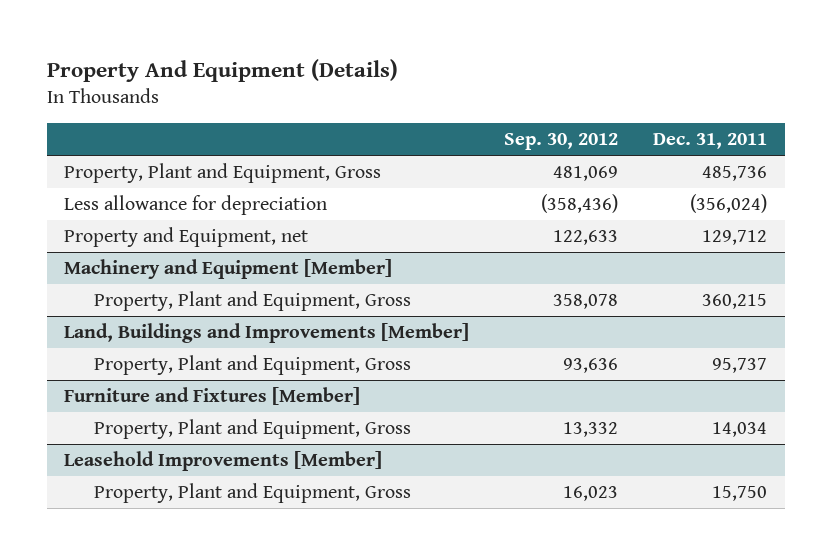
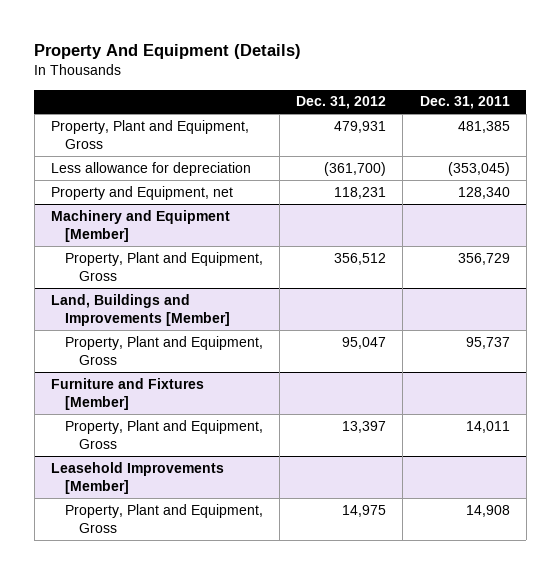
- | Sep. 30, 2012 | Dec. 31, 2011
+ | Dec. 31, 2012 | Dec. 31, 2011
- Property, Plant and Equipment, Gross | 481,069 | 485,736
- Less allowance for depreciation | (358,436) | (356,024)
- Property and Equipment, net | 122,633 | 129,712
+ Property, Plant and Equipment, Gross | 479,931 | 481,385
+ Less allowance for depreciation | (361,700) | (353,045)
+ Property and Equipment, net | 118,231 | 128,340
@ Machinery and Equipment [Member]
- Property, Plant and Equipment, Gross | 358,078 | 360,215
+ Property, Plant and Equipment, Gross | 356,512 | 356,729
@ Furniture and Fixtures [Member]
- Property, Plant and Equipment, Gross | 13,332 | 14,034
+ Property, Plant and Equipment, Gross | 13,397 | 14,011
@ Leasehold Improvements [Member]
- Property, Plant and Equipment, Gross | 16,023 | 15,750
+ Property, Plant and Equipment, Gross | 14,975 | 14,908

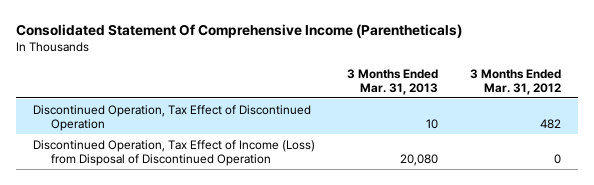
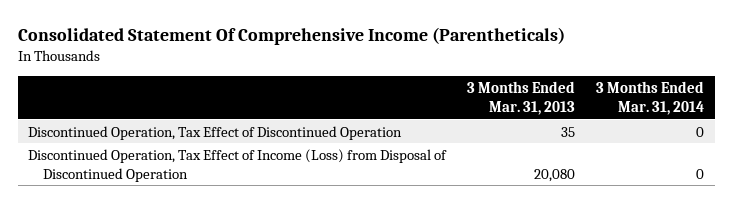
- | 3 Months Ended Mar. 31, 2013 | 3 Months Ended Mar. 31, 2012
+ | 3 Months Ended Mar. 31, 2013 | 3 Months Ended Mar. 31, 2014
- Discontinued Operation, Tax Effect of Discontinued Operation | 10 | 482
+ Discontinued Operation, Tax Effect of Discontinued Operation | 35 | 0

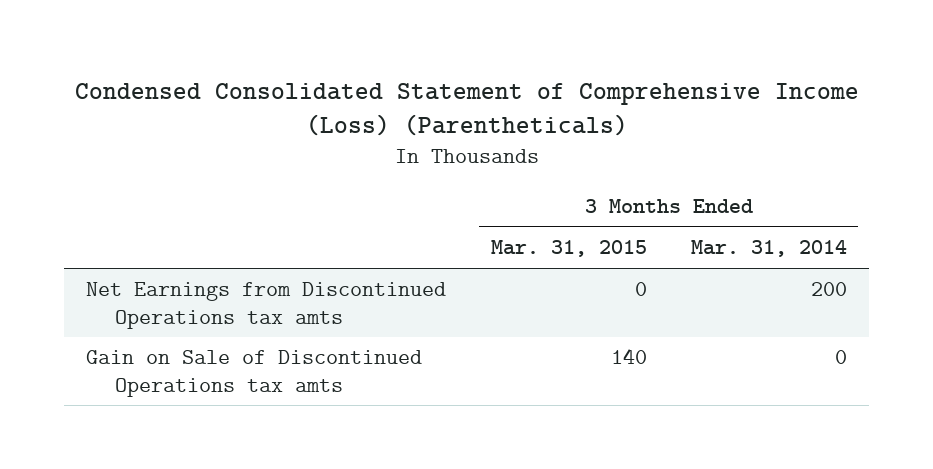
- Consolidated Statement Of Comprehensive Income (Parentheticals)
+ Condensed Consolidated Statement of Comprehensive Income (Loss) (Parentheticals)
- | 3 Months Ended Mar. 31, 2013 | 3 Months Ended Mar. 31, 2014
+ | 3 Months Ended Mar. 31, 2015 | 3 Months Ended Mar. 31, 2014
- Discontinued Operation, Tax Effect of Discontinued Operation | 35 | 0
- Discontinued Operation, Tax Effect of Income (Loss) from Disposal of Discontinued Operation | 20,080 | 0
+ Net Earnings from Discontinued Operations tax amts | 0 | 200
+ Gain on Sale of Discontinued Operations tax amts | 140 | 0

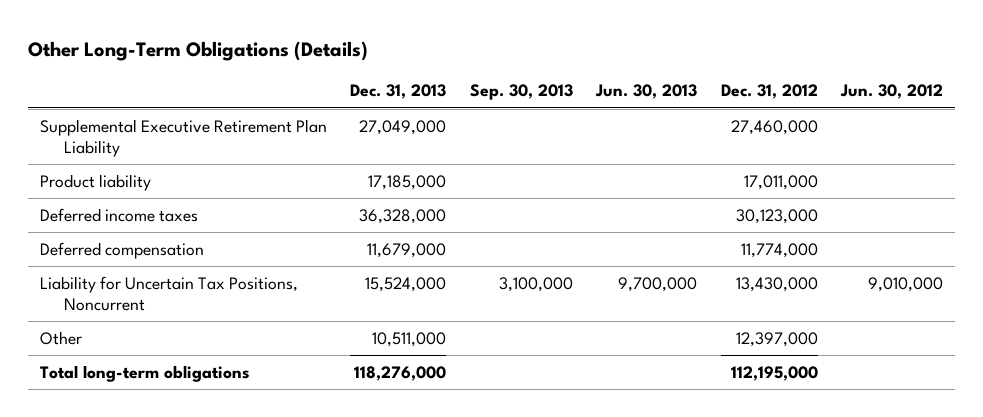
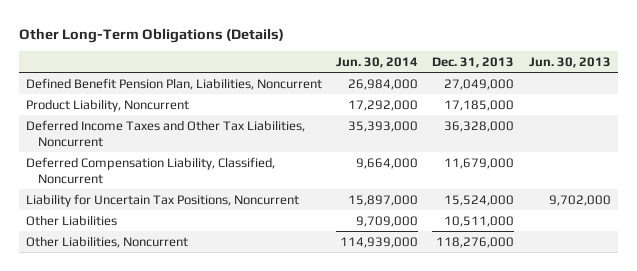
- | Dec. 31, 2013 | Sep. 30, 2013 | Jun. 30, 2013 | Dec. 31, 2012 | Jun. 30, 2012
+ | Jun. 30, 2014 | Dec. 31, 2013 | Jun. 30, 2013
- Supplemental Executive Retirement Plan Liability | 27,049,000 | | | 27,460,000 |
- Product liability | 17,185,000 | | | 17,011,000 |
- Deferred income taxes | 36,328,000 | | | 30,123,000 |
- Deferred compensation | 11,679,000 | | | 11,774,000 |
- Liability for Uncertain Tax Positions, Noncurrent | 15,524,000 | 3,100,000 | 9,700,000 | 13,430,000 | 9,010,000
- Other | 10,511,000 | | | 12,397,000 |
- Total long-term obligations | 118,276,000 | | | 112,195,000 |
+ Defined Benefit Pension Plan, Liabilities, Noncurrent | 26,984,000 | 27,049,000 |
+ Product Liability, Noncurrent | 17,292,000 | 17,185,000 |
+ Deferred Income Taxes and Other Tax Liabilities, Noncurrent | 35,393,000 | 36,328,000 |
+ Deferred Compensation Liability, Classified, Noncurrent | 9,664,000 | 11,679,000 |
+ Liability for Uncertain Tax Positions, Noncurrent | 15,897,000 | 15,524,000 | 9,702,000
+ Other Liabilities | 9,709,000 | 10,511,000 |
+ Other Liabilities, Noncurrent | 114,939,000 | 118,276,000 |

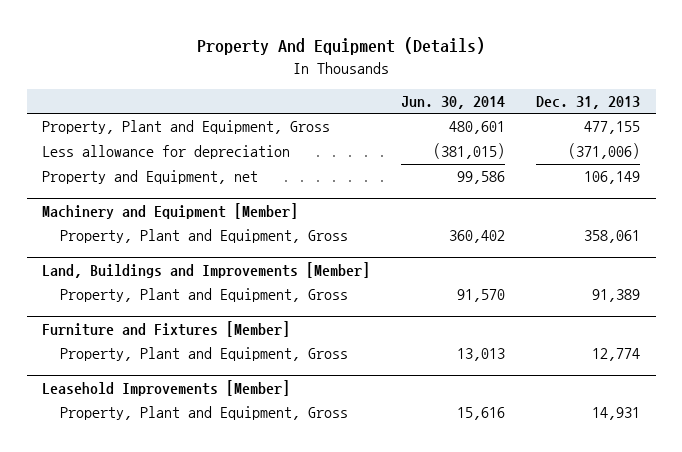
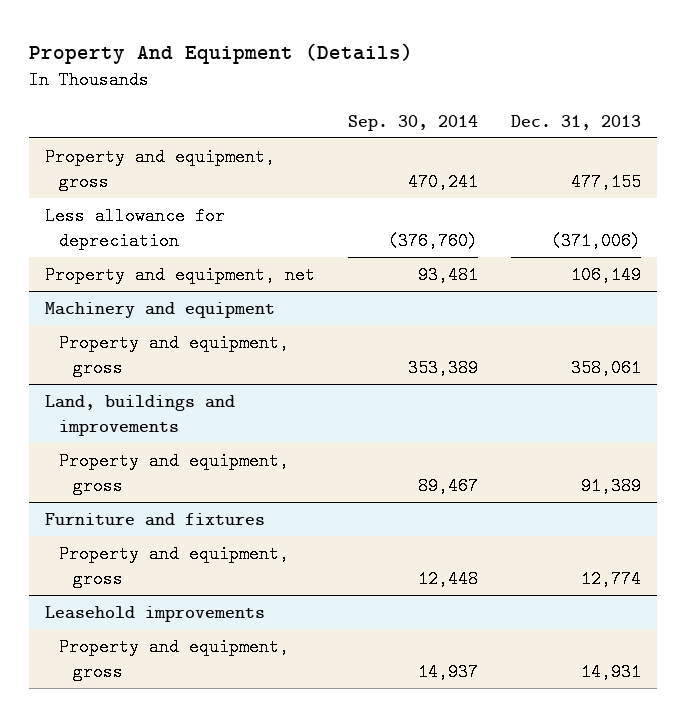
- | Jun. 30, 2014 | Dec. 31, 2013
+ | Sep. 30, 2014 | Dec. 31, 2013
- Property, Plant and Equipment, Gross | 480,601 | 477,155
+ Property and equipment, gross | 470,241 | 477,155
- Property and Equipment, net | 99,586 | 106,149
- Machinery and Equipment [Member]
- Property, Plant and Equipment, Gross | 360,402 | 358,061
- Land, Buildings and Improvements [Member]
- Property, Plant and Equipment, Gross | 91,570 | 91,389
- Furniture and Fixtures [Member]
- Property, Plant and Equipment, Gross | 13,013 | 12,774
- Leasehold Improvements [Member]
- Property, Plant and Equipment, Gross | 15,616 | 14,931
+ Property and equipment, net | 93,481 | 106,149
+ Machinery and equipment
+ Property and equipment, gross | 353,389 | 358,061
+ Land, buildings and improvements
+ Property and equipment, gross | 89,467 | 91,389
+ Furniture and fixtures
+ Property and equipment, gross | 12,448 | 12,774
+ Leasehold improvements
+ Property and equipment, gross | 14,937 | 14,931

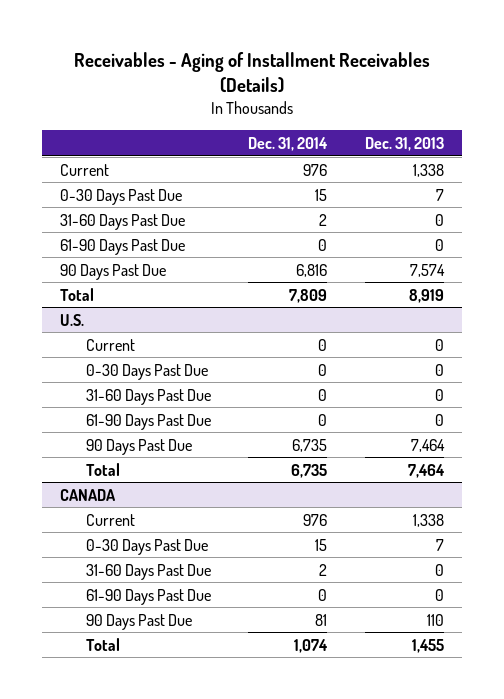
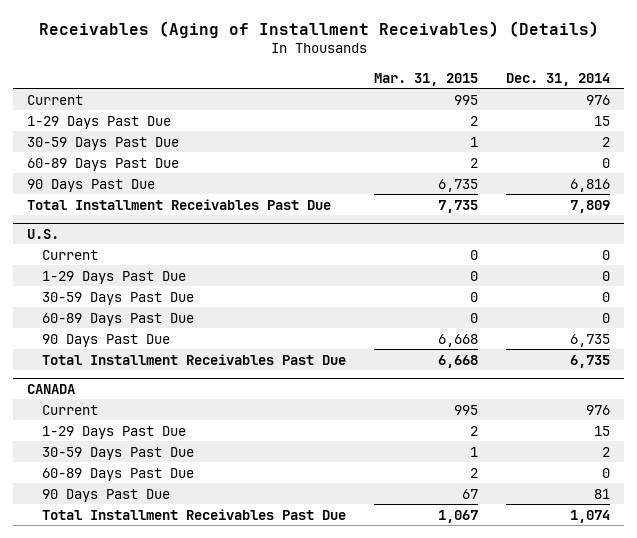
- Receivables - Aging of Installment Receivables (Details)
+ Receivables (Aging of Installment Receivables) (Details)
- | Dec. 31, 2014 | Dec. 31, 2013
+ | Mar. 31, 2015 | Dec. 31, 2014
- 0-30 Days Past Due | 15 | 7
- 31-60 Days Past Due | 2 | 0
- 61-90 Days Past Due | 0 | 0
+ 1-29 Days Past Due | 2 | 15
+ 30-59 Days Past Due | 1 | 2
+ 60-89 Days Past Due | 2 | 0
- Total | 7,809 | 8,919
+ Total Installment Receivables Past Due | 7,735 | 7,809
@ U.S.
- 0-30 Days Past Due | 0 | 0
- 31-60 Days Past Due | 0 | 0
- 61-90 Days Past Due | 0 | 0
+ 1-29 Days Past Due | 0 | 0
+ 30-59 Days Past Due | 0 | 0
+ 60-89 Days Past Due | 0 | 0
- Total | 6,735 | 7,464
+ Total Installment Receivables Past Due | 6,668 | 6,735
@ CANADA
- 0-30 Days Past Due | 15 | 7
- 31-60 Days Past Due | 2 | 0
- 61-90 Days Past Due | 0 | 0
+ 1-29 Days Past Due | 2 | 15
+ 30-59 Days Past Due | 1 | 2
+ 60-89 Days Past Due | 2 | 0
- Total | 1,074 | 1,455
+ Total Installment Receivables Past Due | 1,067 | 1,074

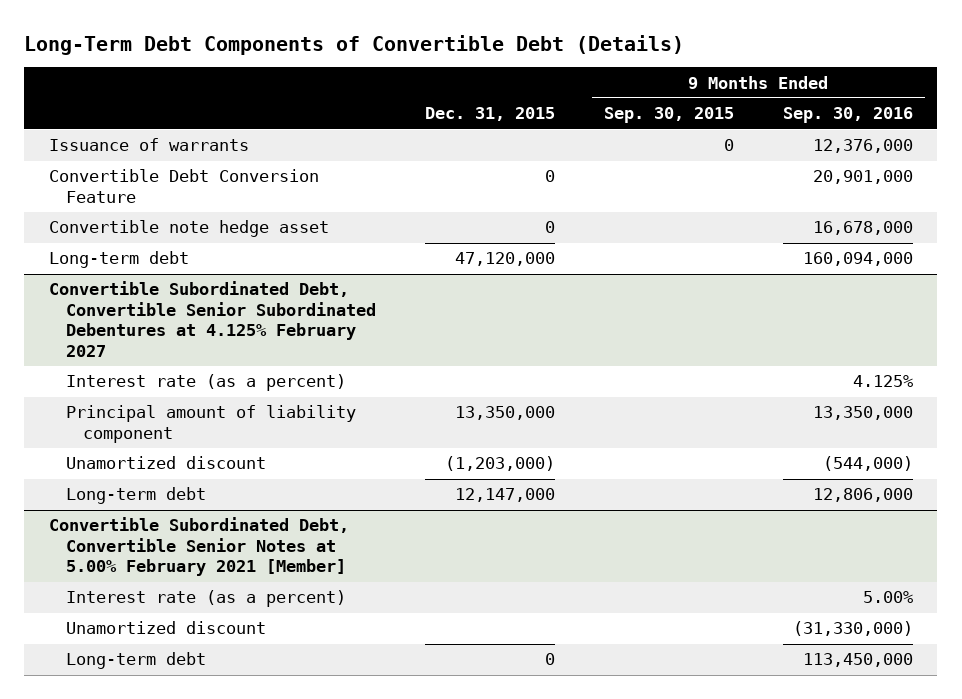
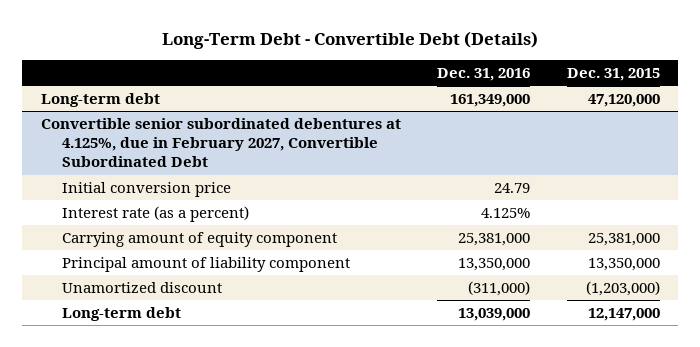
- Long-Term Debt Components of Convertible Debt (Details)
+ Long-Term Debt - Convertible Debt (Details)
- | Dec. 31, 2015 | 9 Months Ended Sep. 30, 2015 | 9 Months Ended Sep. 30, 2016
+ | Dec. 31, 2016 | Dec. 31, 2015
- Issuance of warrants | | 0 | 12,376,000
- Convertible Debt Conversion Feature | 0 | | 20,901,000
- Convertible note hedge asset | 0 | | 16,678,000
- Convertible Subordinated Debt, Convertible Senior Subordinated Debentures at 4.125% February 2027
+ Convertible senior subordinated debentures at 4.125%, due in February 2027, Convertible Subordinated Debt
+ Initial conversion price | 24.79 |
+ Carrying amount of equity component | 25,381,000 | 25,381,000
- Convertible Subordinated Debt, Convertible Senior Notes at 5.00% February 2021 [Member]
- Interest rate (as a percent) | | | 5.00%
- Unamortized discount | | | (31,330,000)
- Long-term debt | 0 | | 113,450,000

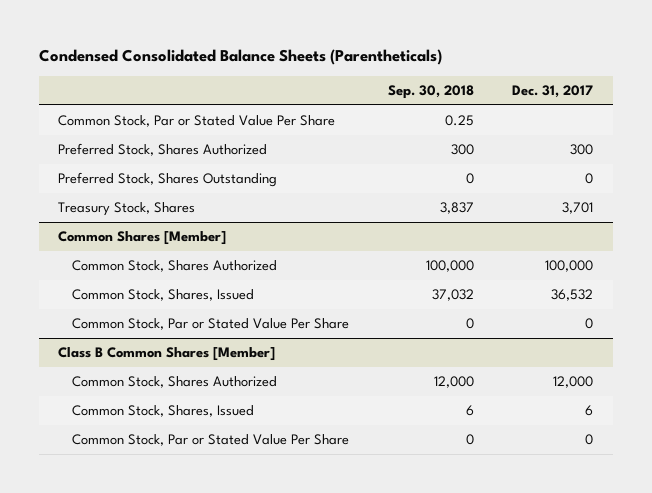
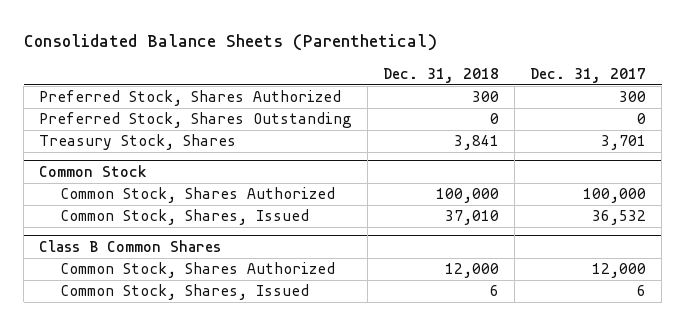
- Condensed Consolidated Balance Sheets (Parentheticals)
+ Consolidated Balance Sheets (Parenthetical)
- | Sep. 30, 2018 | Dec. 31, 2017
+ | Dec. 31, 2018 | Dec. 31, 2017
- Common Stock, Par or Stated Value Per Share | 0.25 |
- Common Shares [Member]
+ Common Stock
- Common Stock, Par or Stated Value Per Share | 0 | 0
- Class B Common Shares [Member]
+ Class B Common Shares
- Common Stock, Par or Stated Value Per Share | 0 | 0

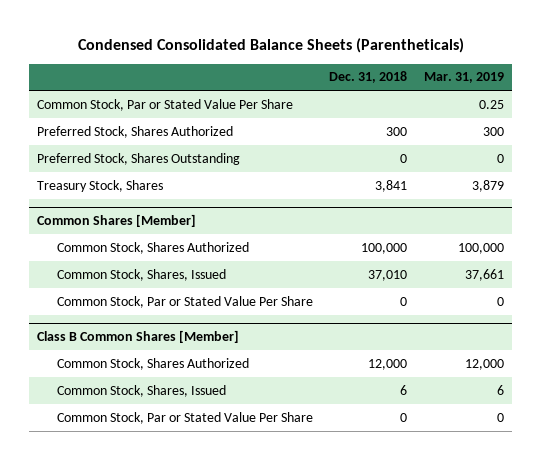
- Consolidated Balance Sheets (Parenthetical)
+ Condensed Consolidated Balance Sheets (Parentheticals)
- | Dec. 31, 2018 | Dec. 31, 2017
+ | Dec. 31, 2018 | Mar. 31, 2019
+ Common Stock, Par or Stated Value Per Share | | 0.25
- Common Stock
+ Common Shares [Member]
- Class B Common Shares
+ Common Stock, Par or Stated Value Per Share | 0 | 0
+ Class B Common Shares [Member]
+ Common Stock, Par or Stated Value Per Share | 0 | 0

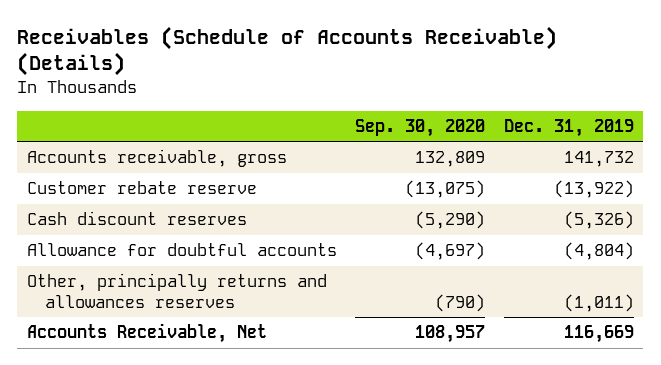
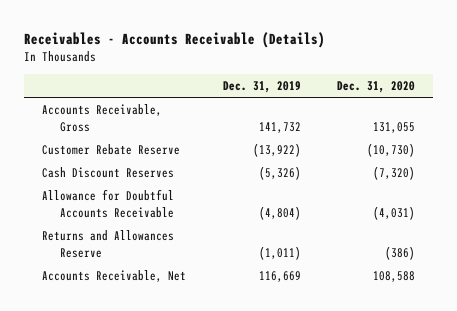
- Receivables (Schedule of Accounts Receivable) (Details)
+ Receivables - Accounts Receivable (Details)
- | Sep. 30, 2020 | Dec. 31, 2019
+ | Dec. 31, 2019 | Dec. 31, 2020
- Accounts receivable, gross | 132,809 | 141,732
- Customer rebate reserve | (13,075) | (13,922)
- Cash discount reserves | (5,290) | (5,326)
- Allowance for doubtful accounts | (4,697) | (4,804)
- Other, principally returns and allowances reserves | (790) | (1,011)
+ Accounts Receivable, Gross | 141,732 | 131,055
+ Customer Rebate Reserve | (13,922) | (10,730)
+ Cash Discount Reserves | (5,326) | (7,320)
+ Allowance for Doubtful Accounts Receivable | (4,804) | (4,031)
+ Returns and Allowances Reserve | (1,011) | (386)

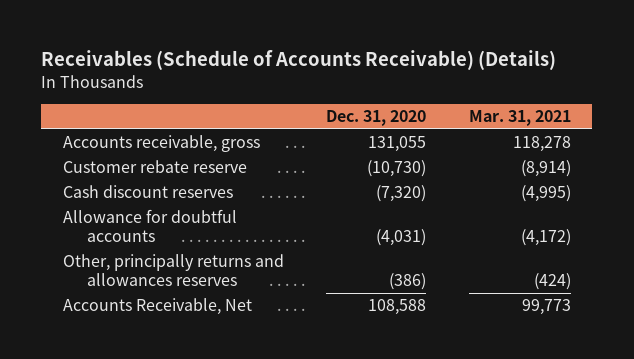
- Receivables - Accounts Receivable (Details)
+ Receivables (Schedule of Accounts Receivable) (Details)
- | Dec. 31, 2019 | Dec. 31, 2020
+ | Dec. 31, 2020 | Mar. 31, 2021
- Accounts Receivable, Gross | 141,732 | 131,055
- Customer Rebate Reserve | (13,922) | (10,730)
- Cash Discount Reserves | (5,326) | (7,320)
- Allowance for Doubtful Accounts Receivable | (4,804) | (4,031)
- Returns and Allowances Reserve | (1,011) | (386)
+ Accounts receivable, gross | 131,055 | 118,278
+ Customer rebate reserve | (10,730) | (8,914)
+ Cash discount reserves | (7,320) | (4,995)
+ Allowance for doubtful accounts | (4,031) | (4,172)
+ Other, principally returns and allowances reserves | (386) | (424)

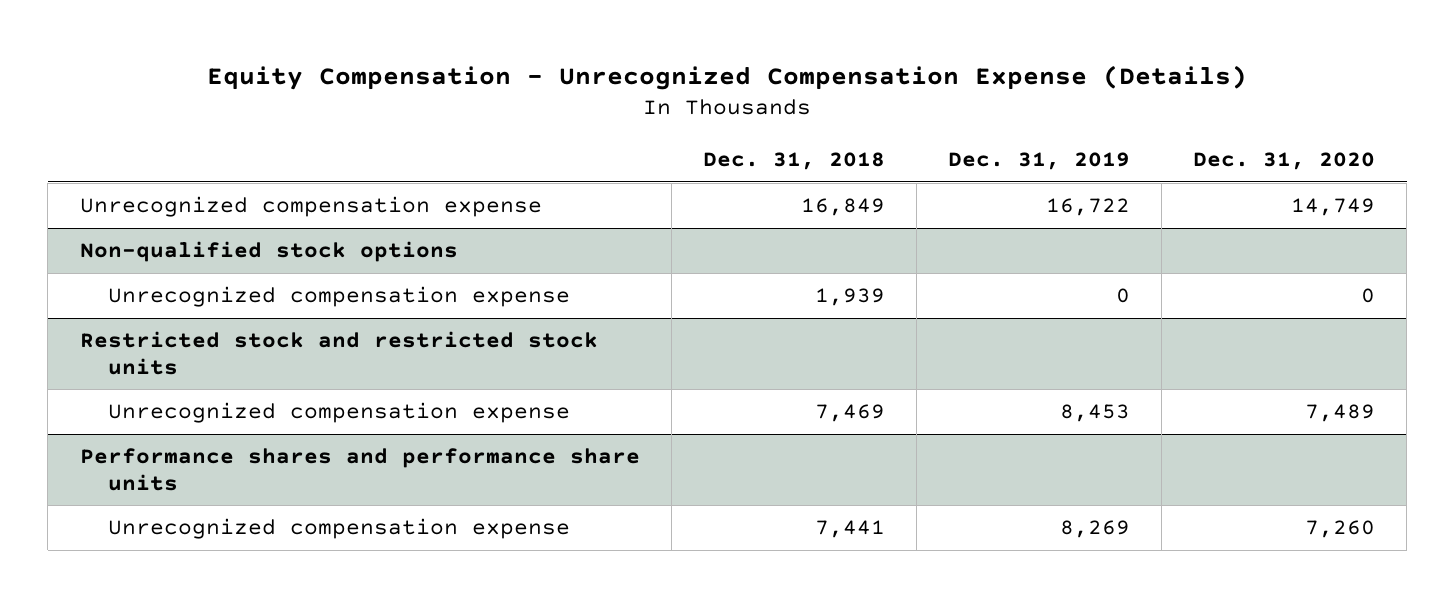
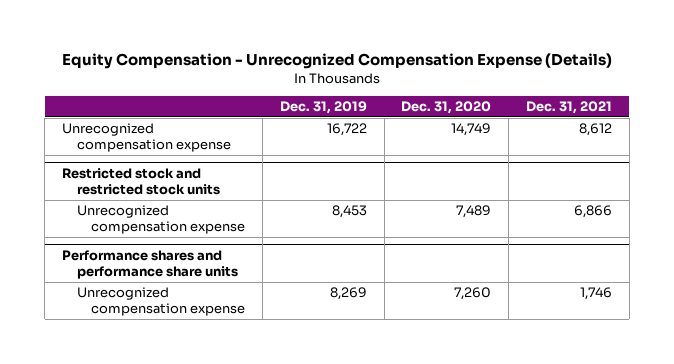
- | Dec. 31, 2018 | Dec. 31, 2019 | Dec. 31, 2020
+ | Dec. 31, 2019 | Dec. 31, 2020 | Dec. 31, 2021
- Non-qualified stock options
- Unrecognized compensation expense | 1,939 | 0 | 0

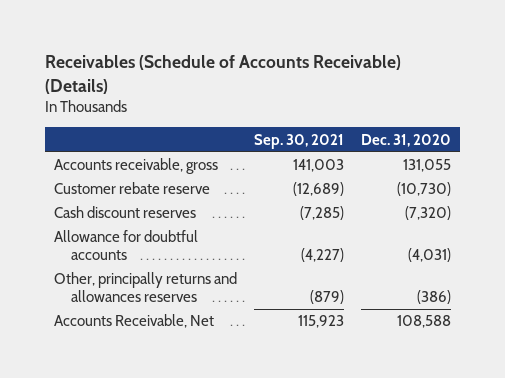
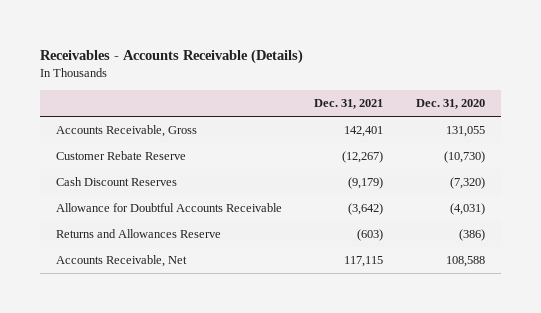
- Receivables (Schedule of Accounts Receivable) (Details)
+ Receivables - Accounts Receivable (Details)
- | Sep. 30, 2021 | Dec. 31, 2020
+ | Dec. 31, 2021 | Dec. 31, 2020
- Accounts receivable, gross | 141,003 | 131,055
- Customer rebate reserve | (12,689) | (10,730)
- Cash discount reserves | (7,285) | (7,320)
- Allowance for doubtful accounts | (4,227) | (4,031)
- Other, principally returns and allowances reserves | (879) | (386)
+ Accounts Receivable, Gross | 142,401 | 131,055
+ Customer Rebate Reserve | (12,267) | (10,730)
+ Cash Discount Reserves | (9,179) | (7,320)
+ Allowance for Doubtful Accounts Receivable | (3,642) | (4,031)
+ Returns and Allowances Reserve | (603) | (386)

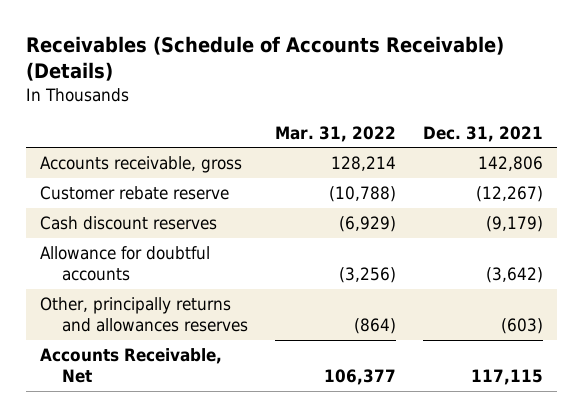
- Receivables - Accounts Receivable (Details)
+ Receivables (Schedule of Accounts Receivable) (Details)
- | Dec. 31, 2021 | Dec. 31, 2020
+ | Mar. 31, 2022 | Dec. 31, 2021
- Accounts Receivable, Gross | 142,401 | 131,055
- Customer Rebate Reserve | (12,267) | (10,730)
- Cash Discount Reserves | (9,179) | (7,320)
- Allowance for Doubtful Accounts Receivable | (3,642) | (4,031)
- Returns and Allowances Reserve | (603) | (386)
+ Accounts receivable, gross | 128,214 | 142,806
+ Customer rebate reserve | (10,788) | (12,267)
+ Cash discount reserves | (6,929) | (9,179)
+ Allowance for doubtful accounts | (3,256) | (3,642)
+ Other, principally returns and allowances reserves | (864) | (603)

